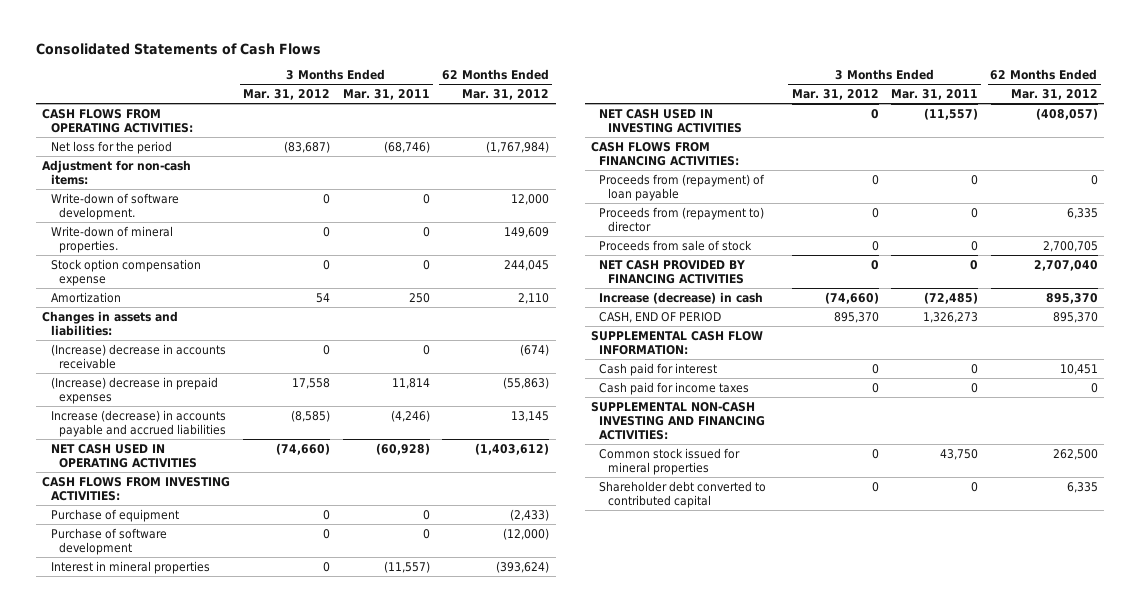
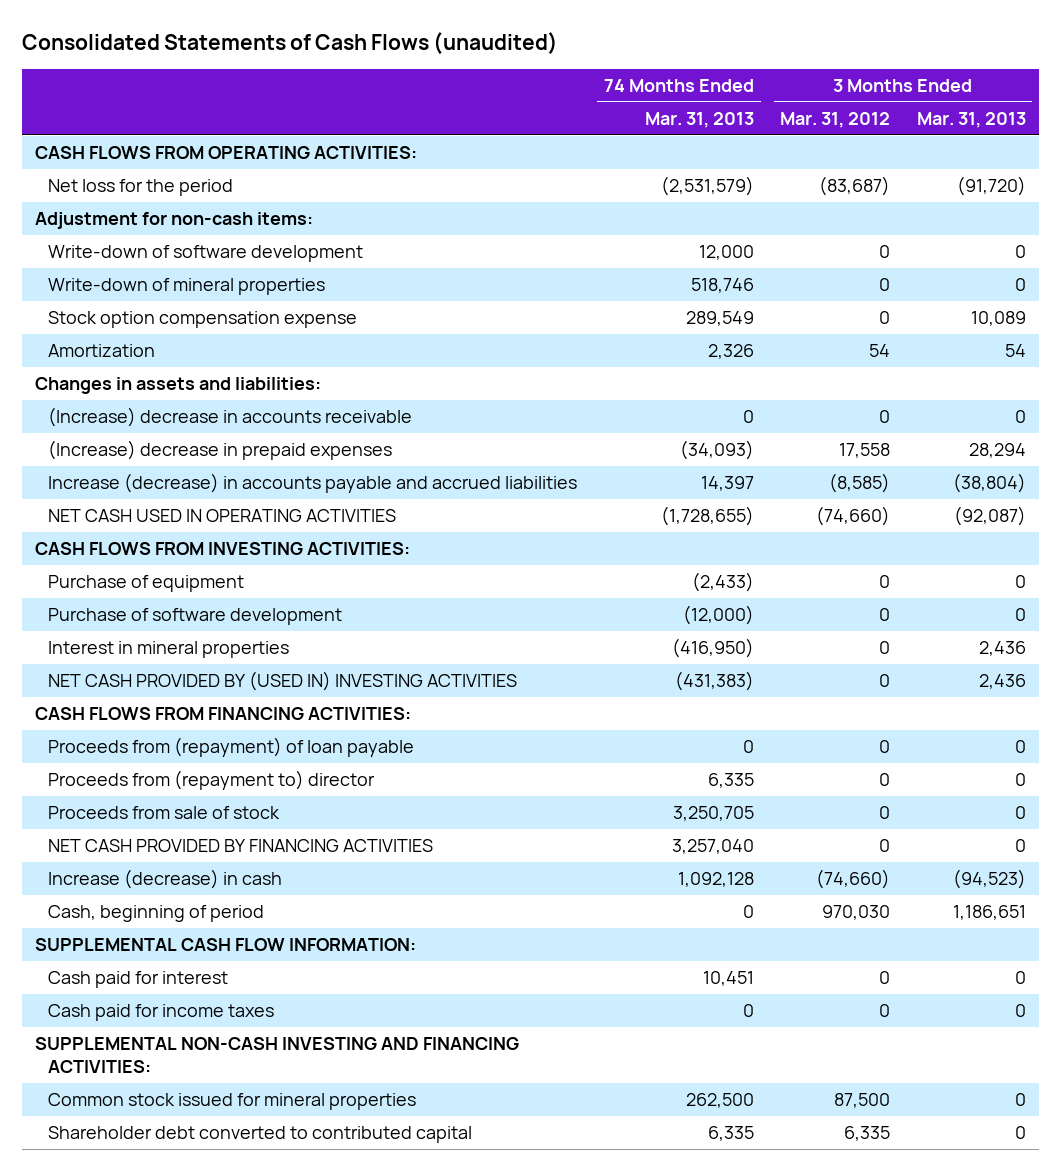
- Consolidated Statements of Cash Flows
+ Consolidated Statements of Cash Flows (unaudited)
- | 3 Months Ended Mar. 31, 2012 | 3 Months Ended Mar. 31, 2011 | 62 Months Ended Mar. 31, 2012
+ | 74 Months Ended Mar. 31, 2013 | 3 Months Ended Mar. 31, 2012 | 3 Months Ended Mar. 31, 2013
- Write-down of software development. | 0 | 0 | 12,000
- Write-down of mineral properties. | 0 | 0 | 149,609
+ Write-down of software development | 12,000 | 0 | 0
+ Write-down of mineral properties | 518,746 | 0 | 0
- NET CASH USED IN INVESTING ACTIVITIES | 0 | (11,557) | (408,057)
+ NET CASH PROVIDED BY (USED IN) INVESTING ACTIVITIES | (431,383) | 0 | 2,436
- CASH, END OF PERIOD | 895,370 | 1,326,273 | 895,370
+ Cash, beginning of period | 0 | 970,030 | 1,186,651
- Common stock issued for mineral properties | 0 | 43,750 | 262,500
- Shareholder debt converted to contributed capital | 0 | 0 | 6,335
+ Common stock issued for mineral properties | 262,500 | 87,500 | 0
+ Shareholder debt converted to contributed capital | 6,335 | 6,335 | 0

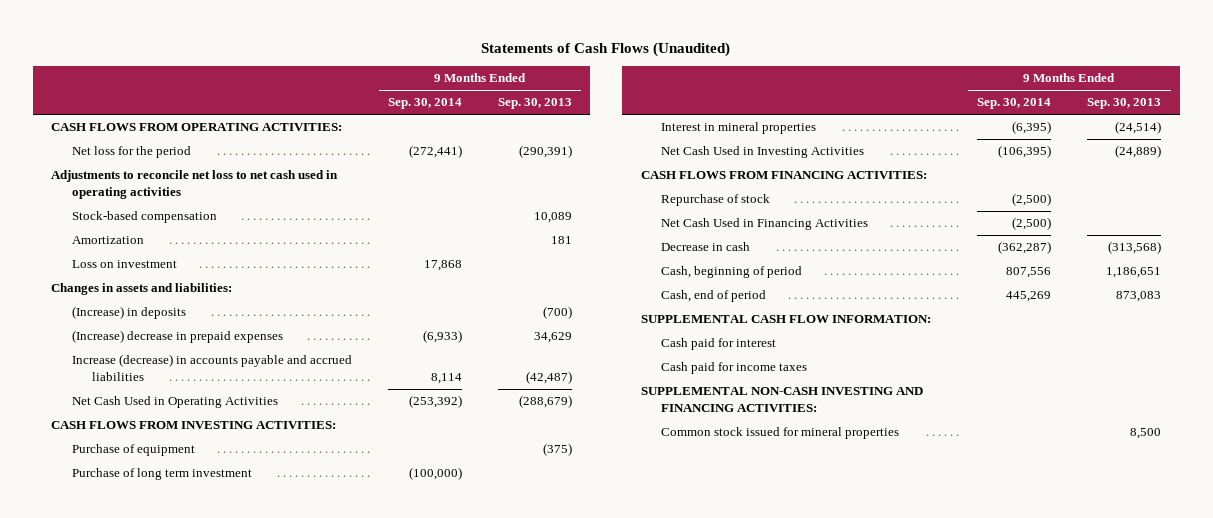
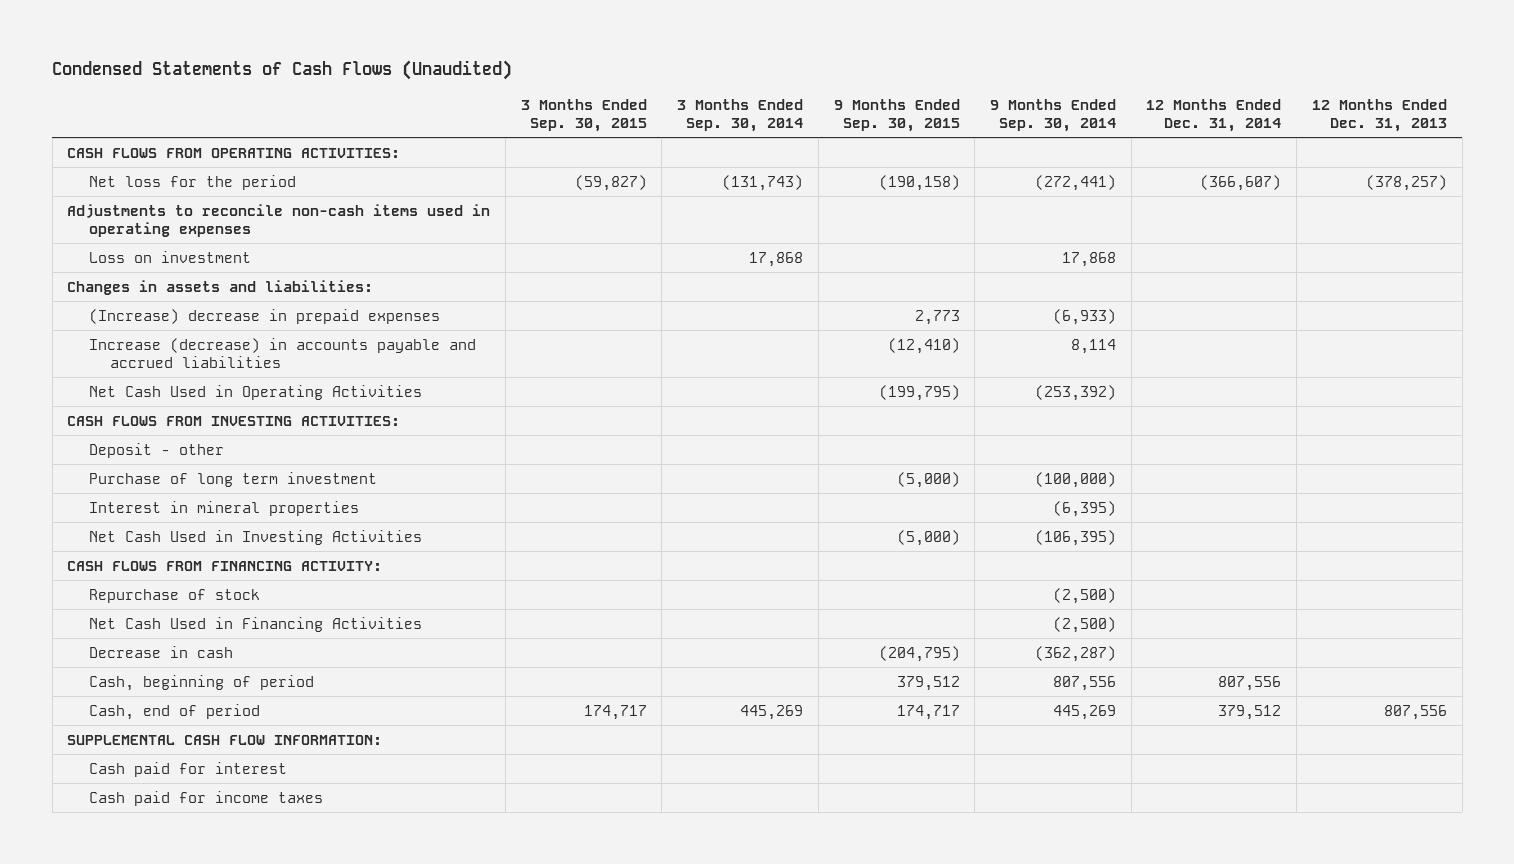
- Statements of Cash Flows (Unaudited)
+ Condensed Statements of Cash Flows (Unaudited)
- | 9 Months Ended Sep. 30, 2014 | 9 Months Ended Sep. 30, 2013
+ | 3 Months Ended Sep. 30, 2015 | 3 Months Ended Sep. 30, 2014 | 9 Months Ended Sep. 30, 2015 | 9 Months Ended Sep. 30, 2014 | 12 Months Ended Dec. 31, 2014 | 12 Months Ended Dec. 31, 2013
- Adjustments to reconcile net loss to net cash used in operating activities
- Stock-based compensation | | 10,089
- Amortization | | 181
+ Adjustments to reconcile non-cash items used in operating expenses
- (Increase) in deposits | | (700)
- Purchase of equipment | | (375)
+ Deposit - other
- CASH FLOWS FROM FINANCING ACTIVITIES:
+ CASH FLOWS FROM FINANCING ACTIVITY:
- SUPPLEMENTAL NON-CASH INVESTING AND FINANCING ACTIVITIES:
- Common stock issued for mineral properties | | 8,500

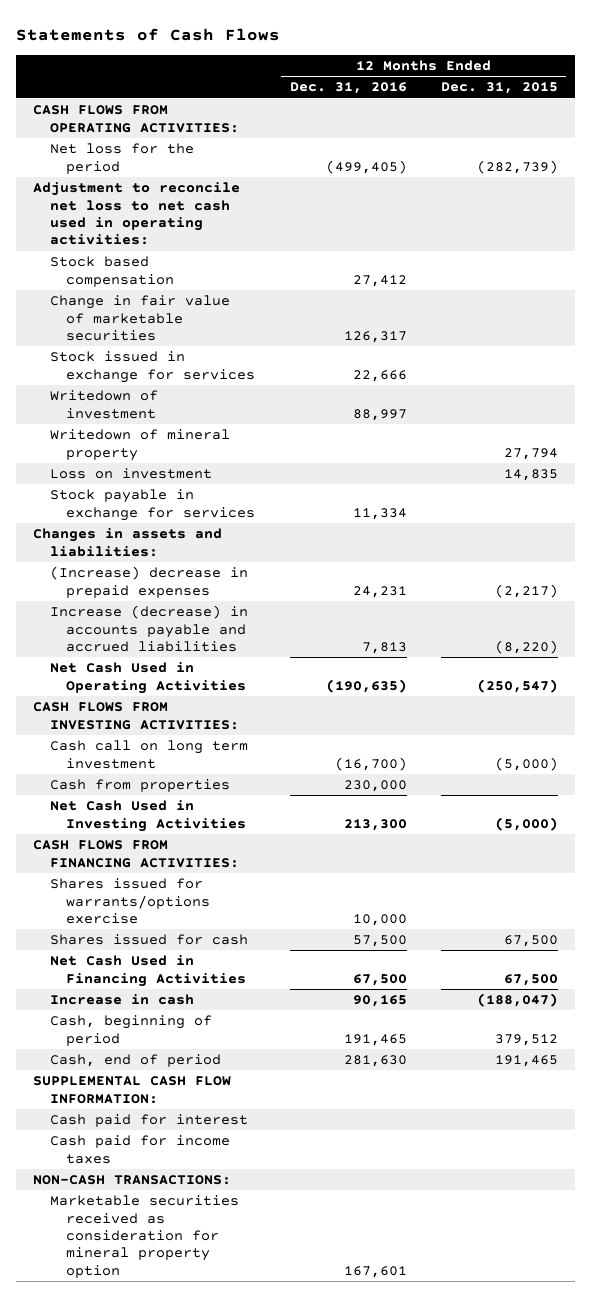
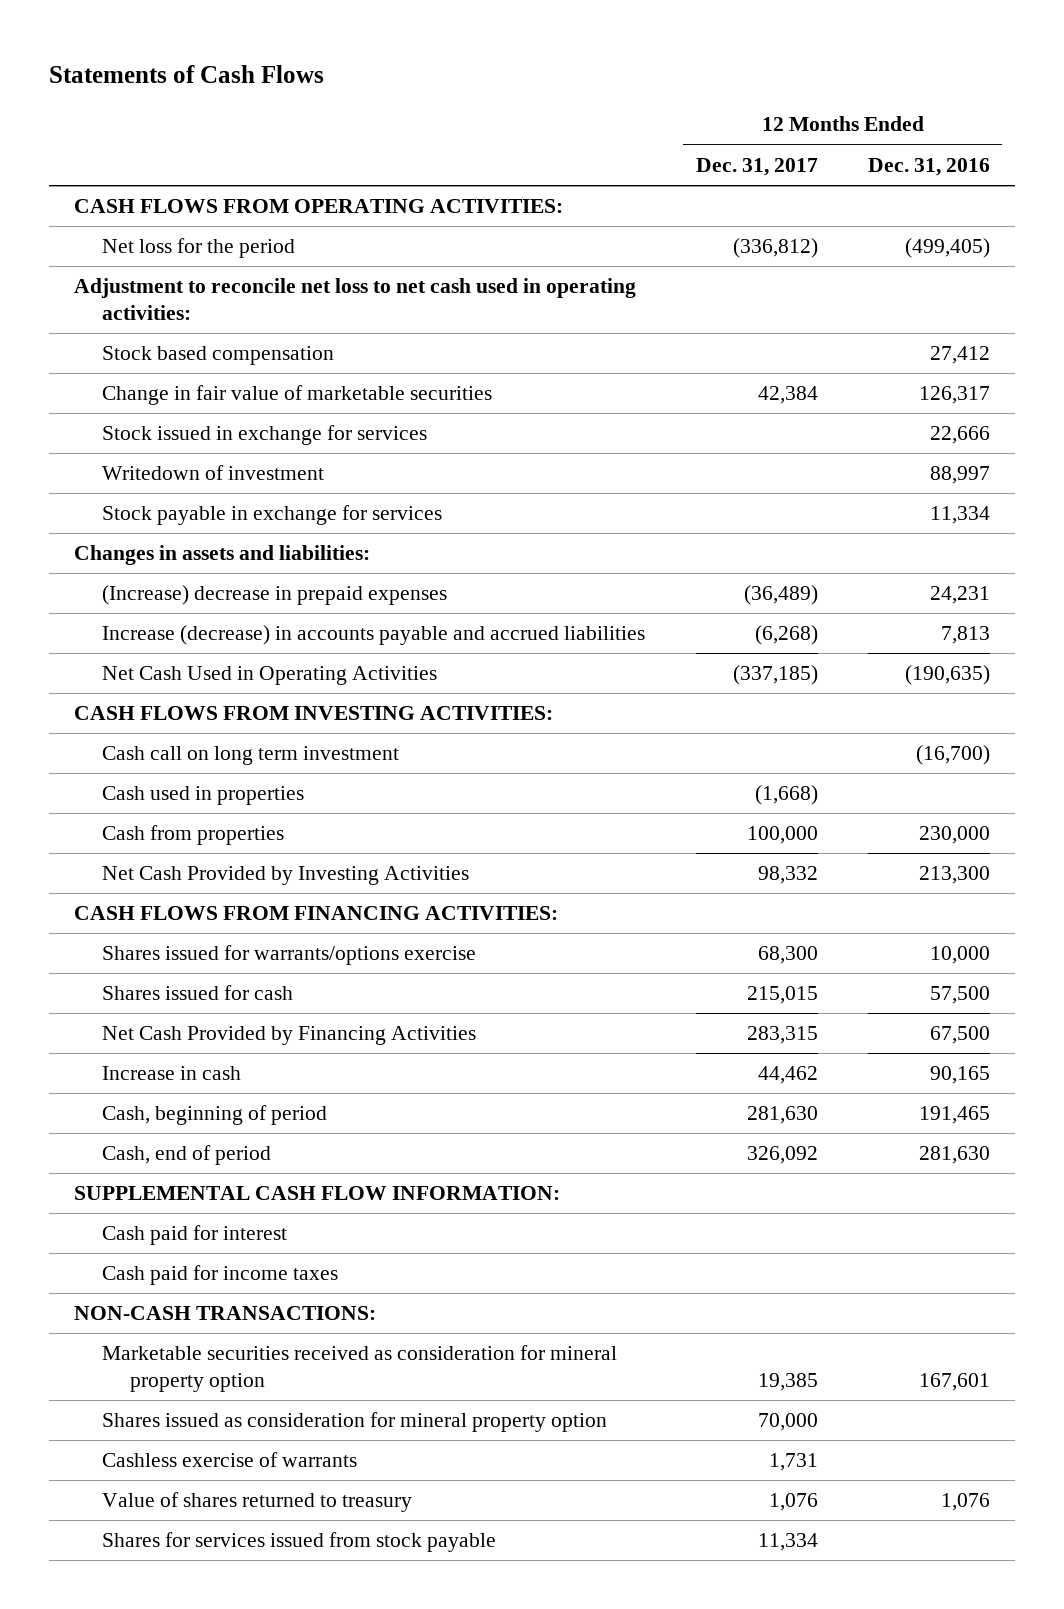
- | 12 Months Ended Dec. 31, 2016 | 12 Months Ended Dec. 31, 2015
+ | 12 Months Ended Dec. 31, 2017 | 12 Months Ended Dec. 31, 2016
- Writedown of mineral property | | 27,794
- Loss on investment | | 14,835
+ Cash used in properties | (1,668) |
- Net Cash Used in Investing Activities | 213,300 | (5,000)
+ Net Cash Provided by Investing Activities | 98,332 | 213,300
- Net Cash Used in Financing Activities | 67,500 | 67,500
+ Net Cash Provided by Financing Activities | 283,315 | 67,500
+ Shares issued as consideration for mineral property option | 70,000 |
+ Cashless exercise of warrants | 1,731 |
+ Value of shares returned to treasury | 1,076 | 1,076
+ Shares for services issued from stock payable | 11,334 |

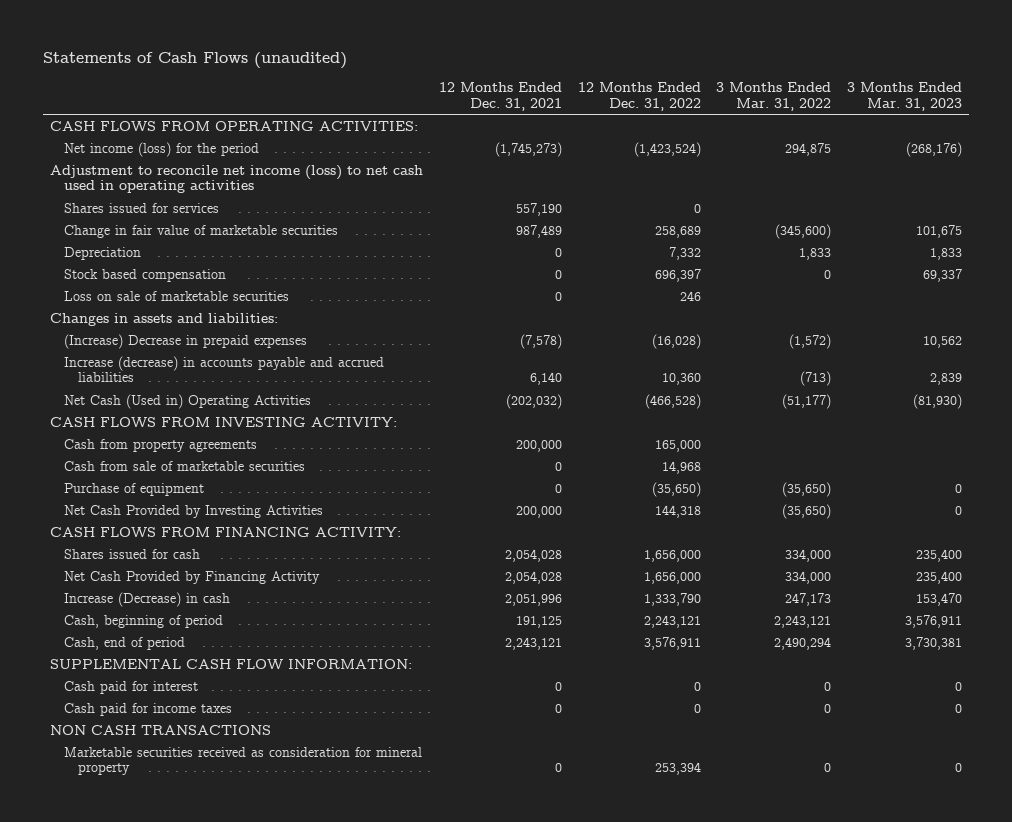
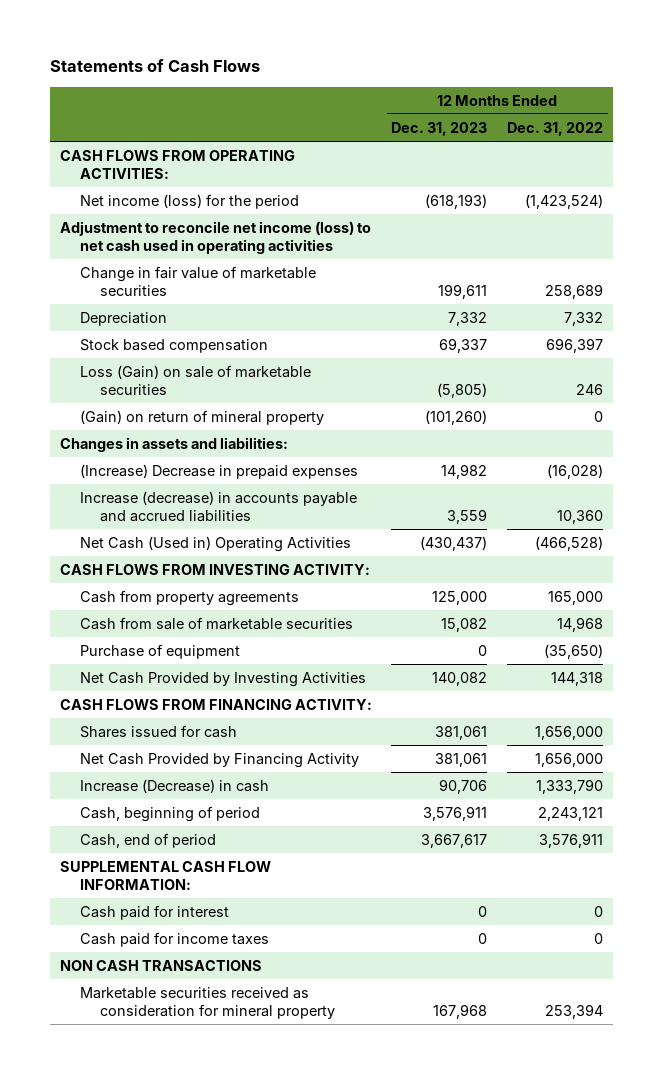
- Statements of Cash Flows (unaudited)
+ Statements of Cash Flows
- | 12 Months Ended Dec. 31, 2021 | 12 Months Ended Dec. 31, 2022 | 3 Months Ended Mar. 31, 2022 | 3 Months Ended Mar. 31, 2023
+ | 12 Months Ended Dec. 31, 2023 | 12 Months Ended Dec. 31, 2022
- Shares issued for services | 557,190 | 0 | |
- Loss on sale of marketable securities | 0 | 246 | |
+ Loss (Gain) on sale of marketable securities | (5,805) | 246
+ (Gain) on return of mineral property | (101,260) | 0

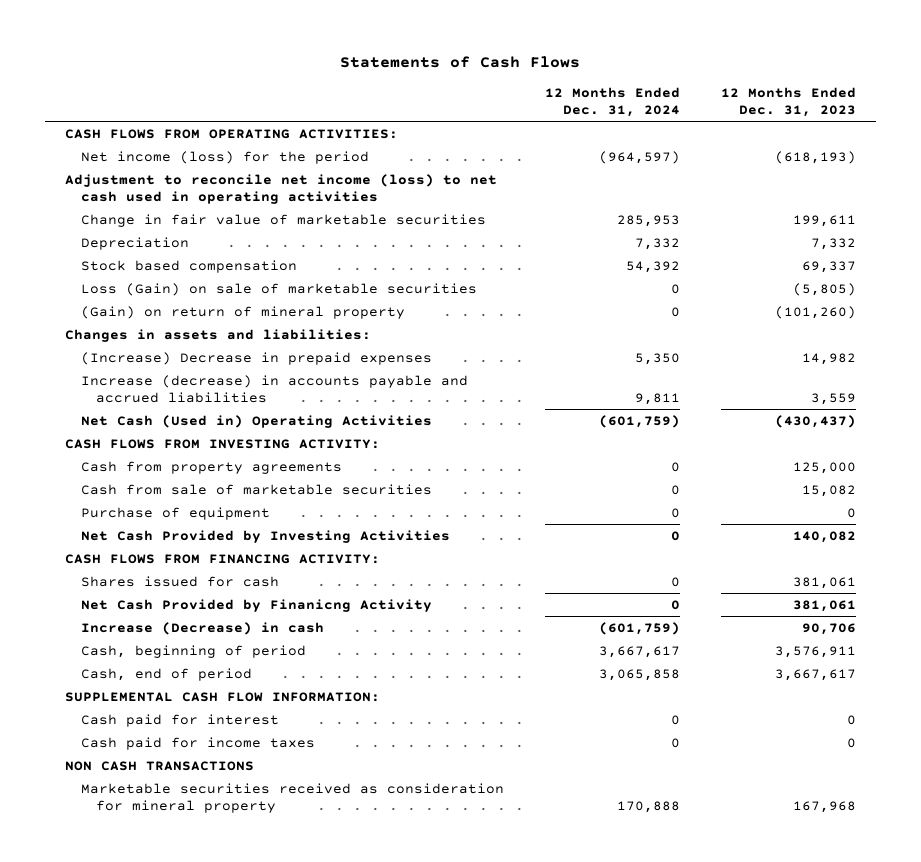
- | 12 Months Ended Dec. 31, 2023 | 12 Months Ended Dec. 31, 2022
+ | 12 Months Ended Dec. 31, 2024 | 12 Months Ended Dec. 31, 2023
- Net Cash Provided by Financing Activity | 381,061 | 1,656,000
+ Net Cash Provided by Finanicng Activity | 0 | 381,061

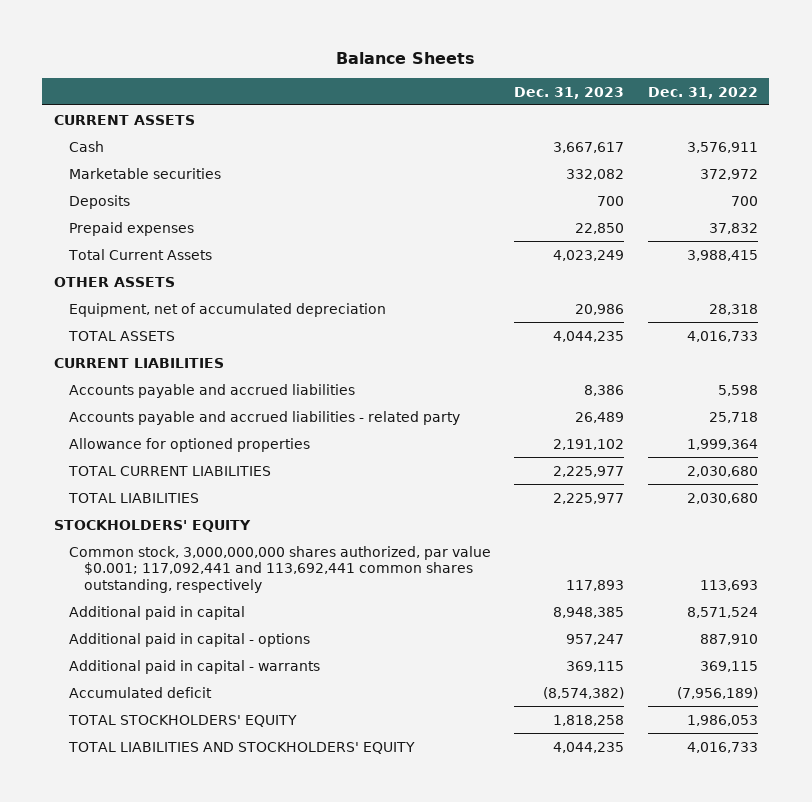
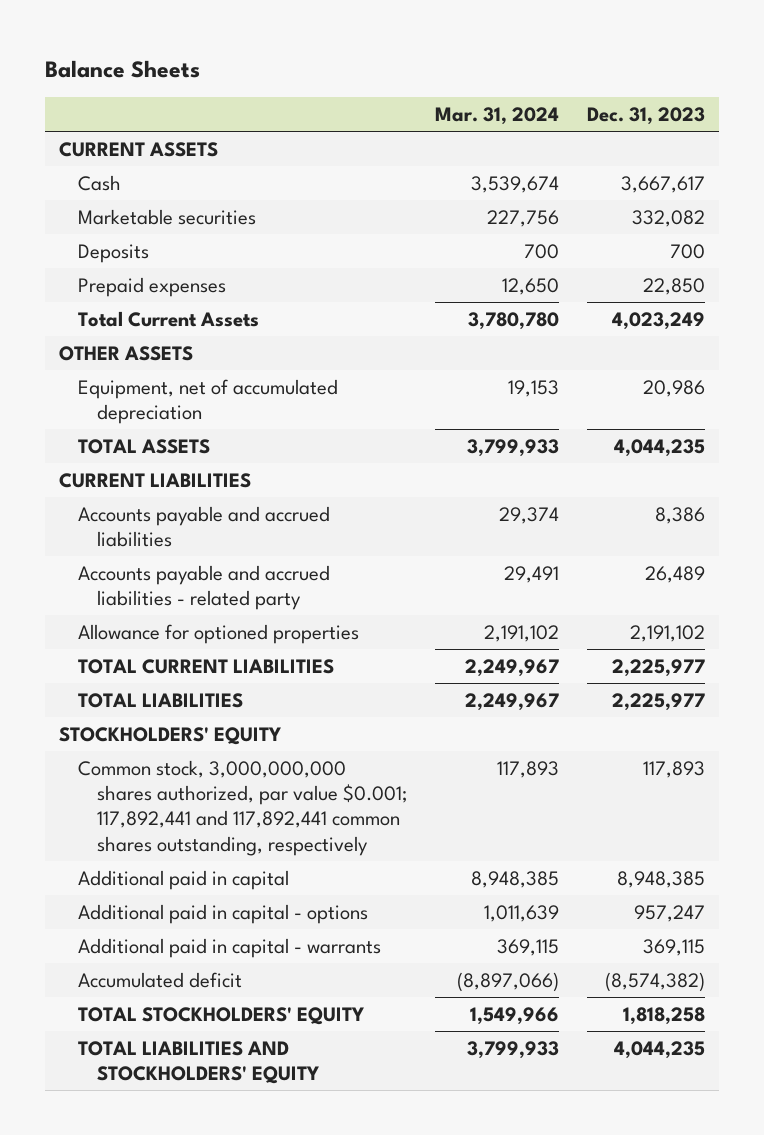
- | Dec. 31, 2023 | Dec. 31, 2022
+ | Mar. 31, 2024 | Dec. 31, 2023
- Common stock, 3,000,000,000 shares authorized, par value $0.001; 117,092,441 and 113,692,441 common shares outstanding, respectively | 117,893 | 113,693
+ Common stock, 3,000,000,000 shares authorized, par value $0.001; 117,892,441 and 117,892,441 common shares outstanding, respectively | 117,893 | 117,893

